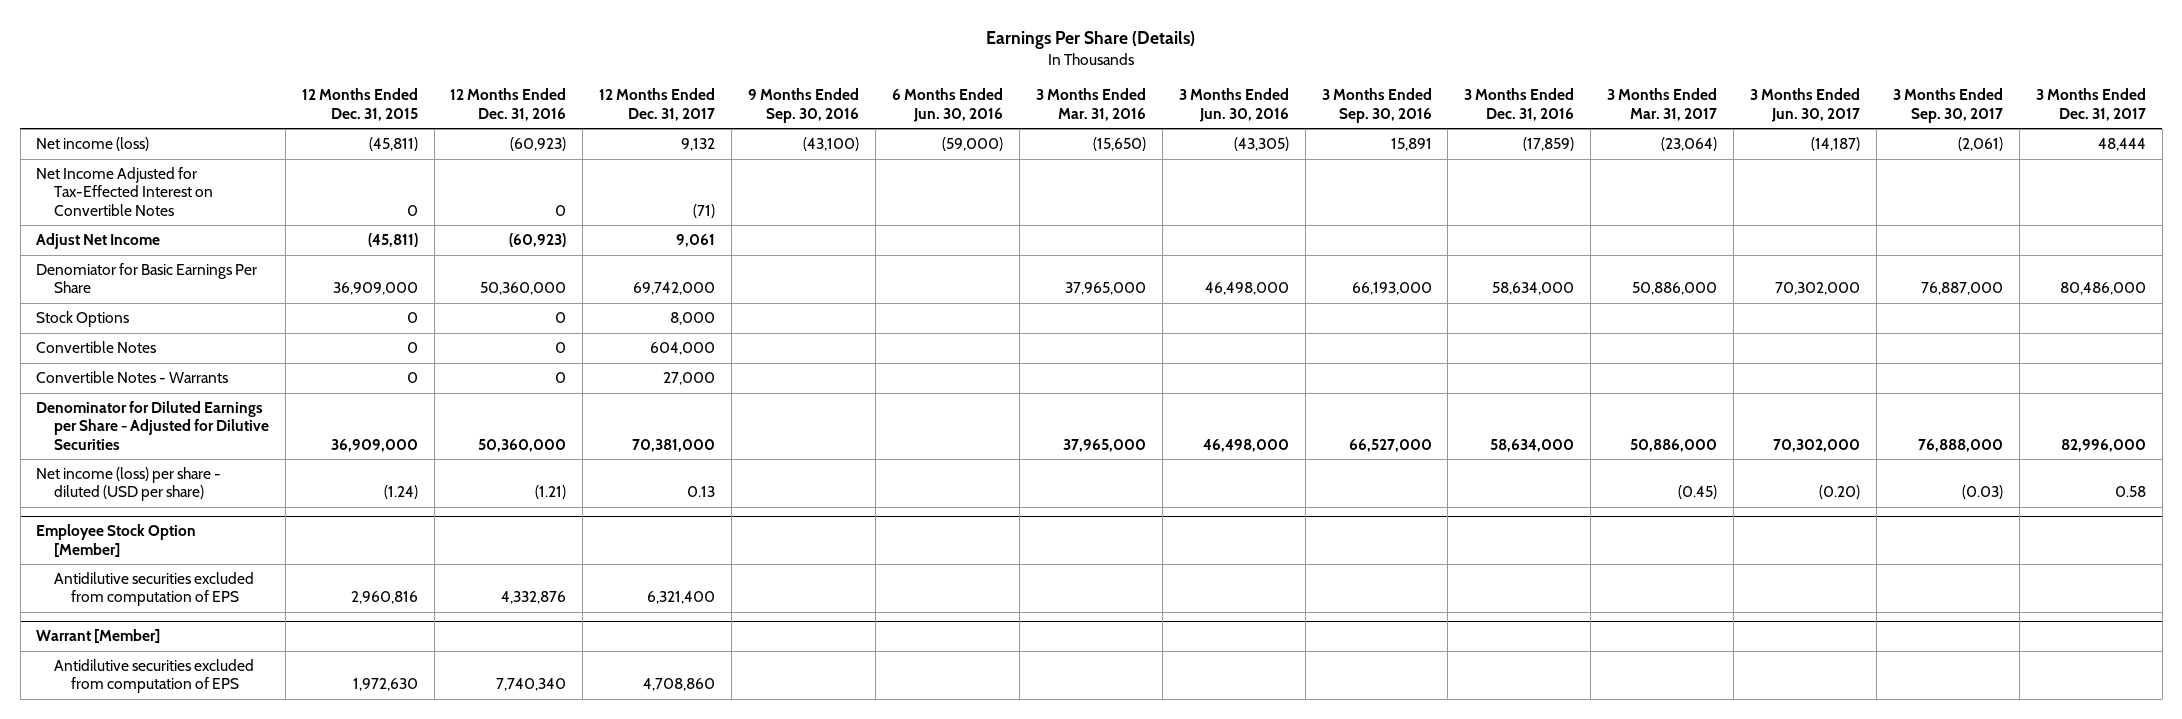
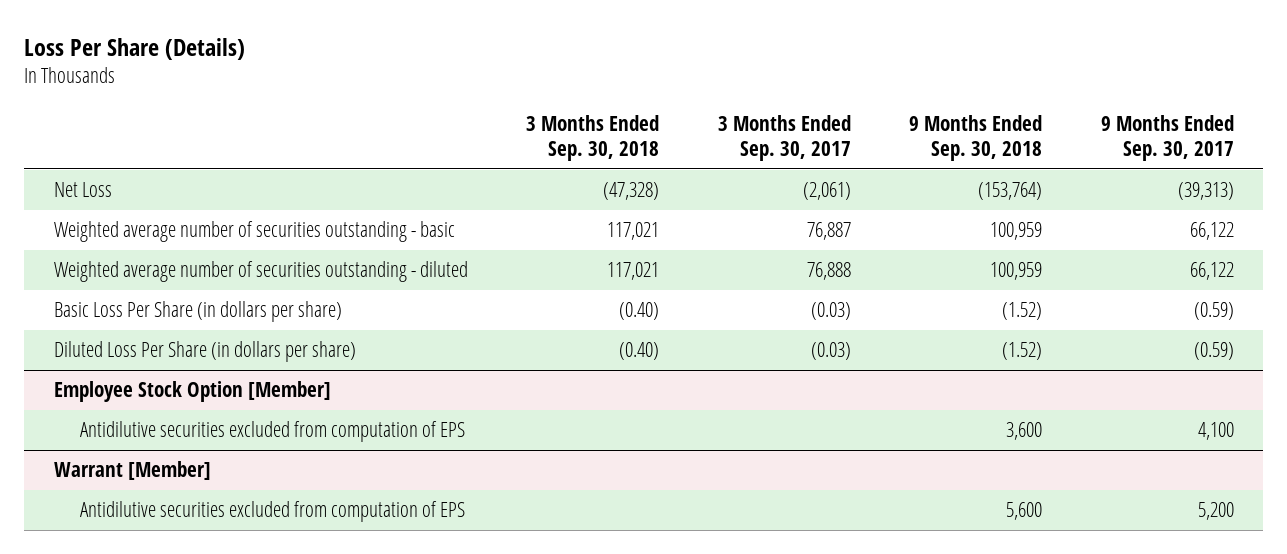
- Earnings Per Share (Details)
+ Loss Per Share (Details)
- | 12 Months Ended Dec. 31, 2015 | 12 Months Ended Dec. 31, 2016 | 12 Months Ended Dec. 31, 2017 | 9 Months Ended Sep. 30, 2016 | 6 Months Ended Jun. 30, 2016 | 3 Months Ended Mar. 31, 2016 | 3 Months Ended Jun. 30, 2016 | 3 Months Ended Sep. 30, 2016 | 3 Months Ended Dec. 31, 2016 | 3 Months Ended Mar. 31, 2017 | 3 Months Ended Jun. 30, 2017 | 3 Months Ended Sep. 30, 2017 | 3 Months Ended Dec. 31, 2017
+ | 3 Months Ended Sep. 30, 2018 | 3 Months Ended Sep. 30, 2017 | 9 Months Ended Sep. 30, 2018 | 9 Months Ended Sep. 30, 2017
- Net income (loss) | (45,811) | (60,923) | 9,132 | (43,100) | (59,000) | (15,650) | (43,305) | 15,891 | (17,859) | (23,064) | (14,187) | (2,061) | 48,444
- Net Income Adjusted for Tax-Effected Interest on Convertible Notes | 0 | 0 | (71) | | | | | | | | | |
- Adjust Net Income | (45,811) | (60,923) | 9,061 | | | | | | | | | |
- Denomiator for Basic Earnings Per Share | 36,909,000 | 50,360,000 | 69,742,000 | | | 37,965,000 | 46,498,000 | 66,193,000 | 58,634,000 | 50,886,000 | 70,302,000 | 76,887,000 | 80,486,000
- Stock Options | 0 | 0 | 8,000 | | | | | | | | | |
- Convertible Notes | 0 | 0 | 604,000 | | | | | | | | | |
- Convertible Notes - Warrants | 0 | 0 | 27,000 | | | | | | | | | |
- Denominator for Diluted Earnings per Share - Adjusted for Dilutive Securities | 36,909,000 | 50,360,000 | 70,381,000 | | | 37,965,000 | 46,498,000 | 66,527,000 | 58,634,000 | 50,886,000 | 70,302,000 | 76,888,000 | 82,996,000
- Net income (loss) per share - diluted (USD per share) | (1.24) | (1.21) | 0.13 | | | | | | | (0.45) | (0.20) | (0.03) | 0.58
+ Net Loss | (47,328) | (2,061) | (153,764) | (39,313)
+ Weighted average number of securities outstanding - basic | 117,021 | 76,887 | 100,959 | 66,122
+ Weighted average number of securities outstanding - diluted | 117,021 | 76,888 | 100,959 | 66,122
+ Basic Loss Per Share (in dollars per share) | (0.40) | (0.03) | (1.52) | (0.59)
+ Diluted Loss Per Share (in dollars per share) | (0.40) | (0.03) | (1.52) | (0.59)

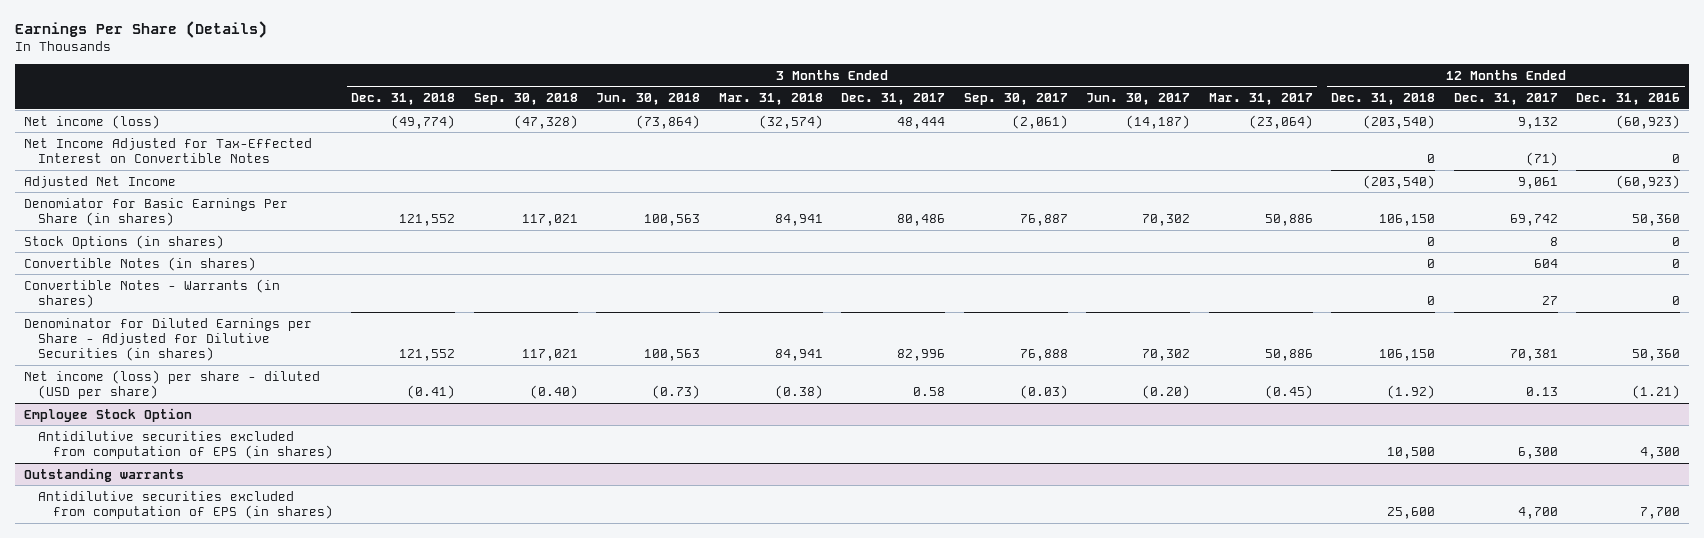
- Loss Per Share (Details)
+ Earnings Per Share (Details)
- | 3 Months Ended Sep. 30, 2018 | 3 Months Ended Sep. 30, 2017 | 9 Months Ended Sep. 30, 2018 | 9 Months Ended Sep. 30, 2017
+ | 3 Months Ended Dec. 31, 2018 | 3 Months Ended Sep. 30, 2018 | 3 Months Ended Jun. 30, 2018 | 3 Months Ended Mar. 31, 2018 | 3 Months Ended Dec. 31, 2017 | 3 Months Ended Sep. 30, 2017 | 3 Months Ended Jun. 30, 2017 | 3 Months Ended Mar. 31, 2017 | 12 Months Ended Dec. 31, 2018 | 12 Months Ended Dec. 31, 2017 | 12 Months Ended Dec. 31, 2016
- Net Loss | (47,328) | (2,061) | (153,764) | (39,313)
- Weighted average number of securities outstanding - basic | 117,021 | 76,887 | 100,959 | 66,122
- Weighted average number of securities outstanding - diluted | 117,021 | 76,888 | 100,959 | 66,122
- Basic Loss Per Share (in dollars per share) | (0.40) | (0.03) | (1.52) | (0.59)
- Diluted Loss Per Share (in dollars per share) | (0.40) | (0.03) | (1.52) | (0.59)
- Employee Stock Option [Member]
- Antidilutive securities excluded from computation of EPS | | | 3,600 | 4,100
- Warrant [Member]
- Antidilutive securities excluded from computation of EPS | | | 5,600 | 5,200
+ Net income (loss) | (49,774) | (47,328) | (73,864) | (32,574) | 48,444 | (2,061) | (14,187) | (23,064) | (203,540) | 9,132 | (60,923)
+ Net Income Adjusted for Tax-Effected Interest on Convertible Notes | | | | | | | | | 0 | (71) | 0
+ Adjusted Net Income | | | | | | | | | (203,540) | 9,061 | (60,923)
+ Denomiator for Basic Earnings Per Share (in shares) | 121,552 | 117,021 | 100,563 | 84,941 | 80,486 | 76,887 | 70,302 | 50,886 | 106,150 | 69,742 | 50,360
+ Stock Options (in shares) | | | | | | | | | 0 | 8 | 0
+ Convertible Notes (in shares) | | | | | | | | | 0 | 604 | 0
+ Convertible Notes - Warrants (in shares) | | | | | | | | | 0 | 27 | 0
+ Denominator for Diluted Earnings per Share - Adjusted for Dilutive Securities (in shares) | 121,552 | 117,021 | 100,563 | 84,941 | 82,996 | 76,888 | 70,302 | 50,886 | 106,150 | 70,381 | 50,360
+ Net income (loss) per share - diluted (USD per share) | (0.41) | (0.40) | (0.73) | (0.38) | 0.58 | (0.03) | (0.20) | (0.45) | (1.92) | 0.13 | (1.21)
+ Employee Stock Option
+ Antidilutive securities excluded from computation of EPS (in shares) | | | | | | | | | 10,500 | 6,300 | 4,300
+ Outstanding warrants
+ Antidilutive securities excluded from computation of EPS (in shares) | | | | | | | | | 25,600 | 4,700 | 7,700

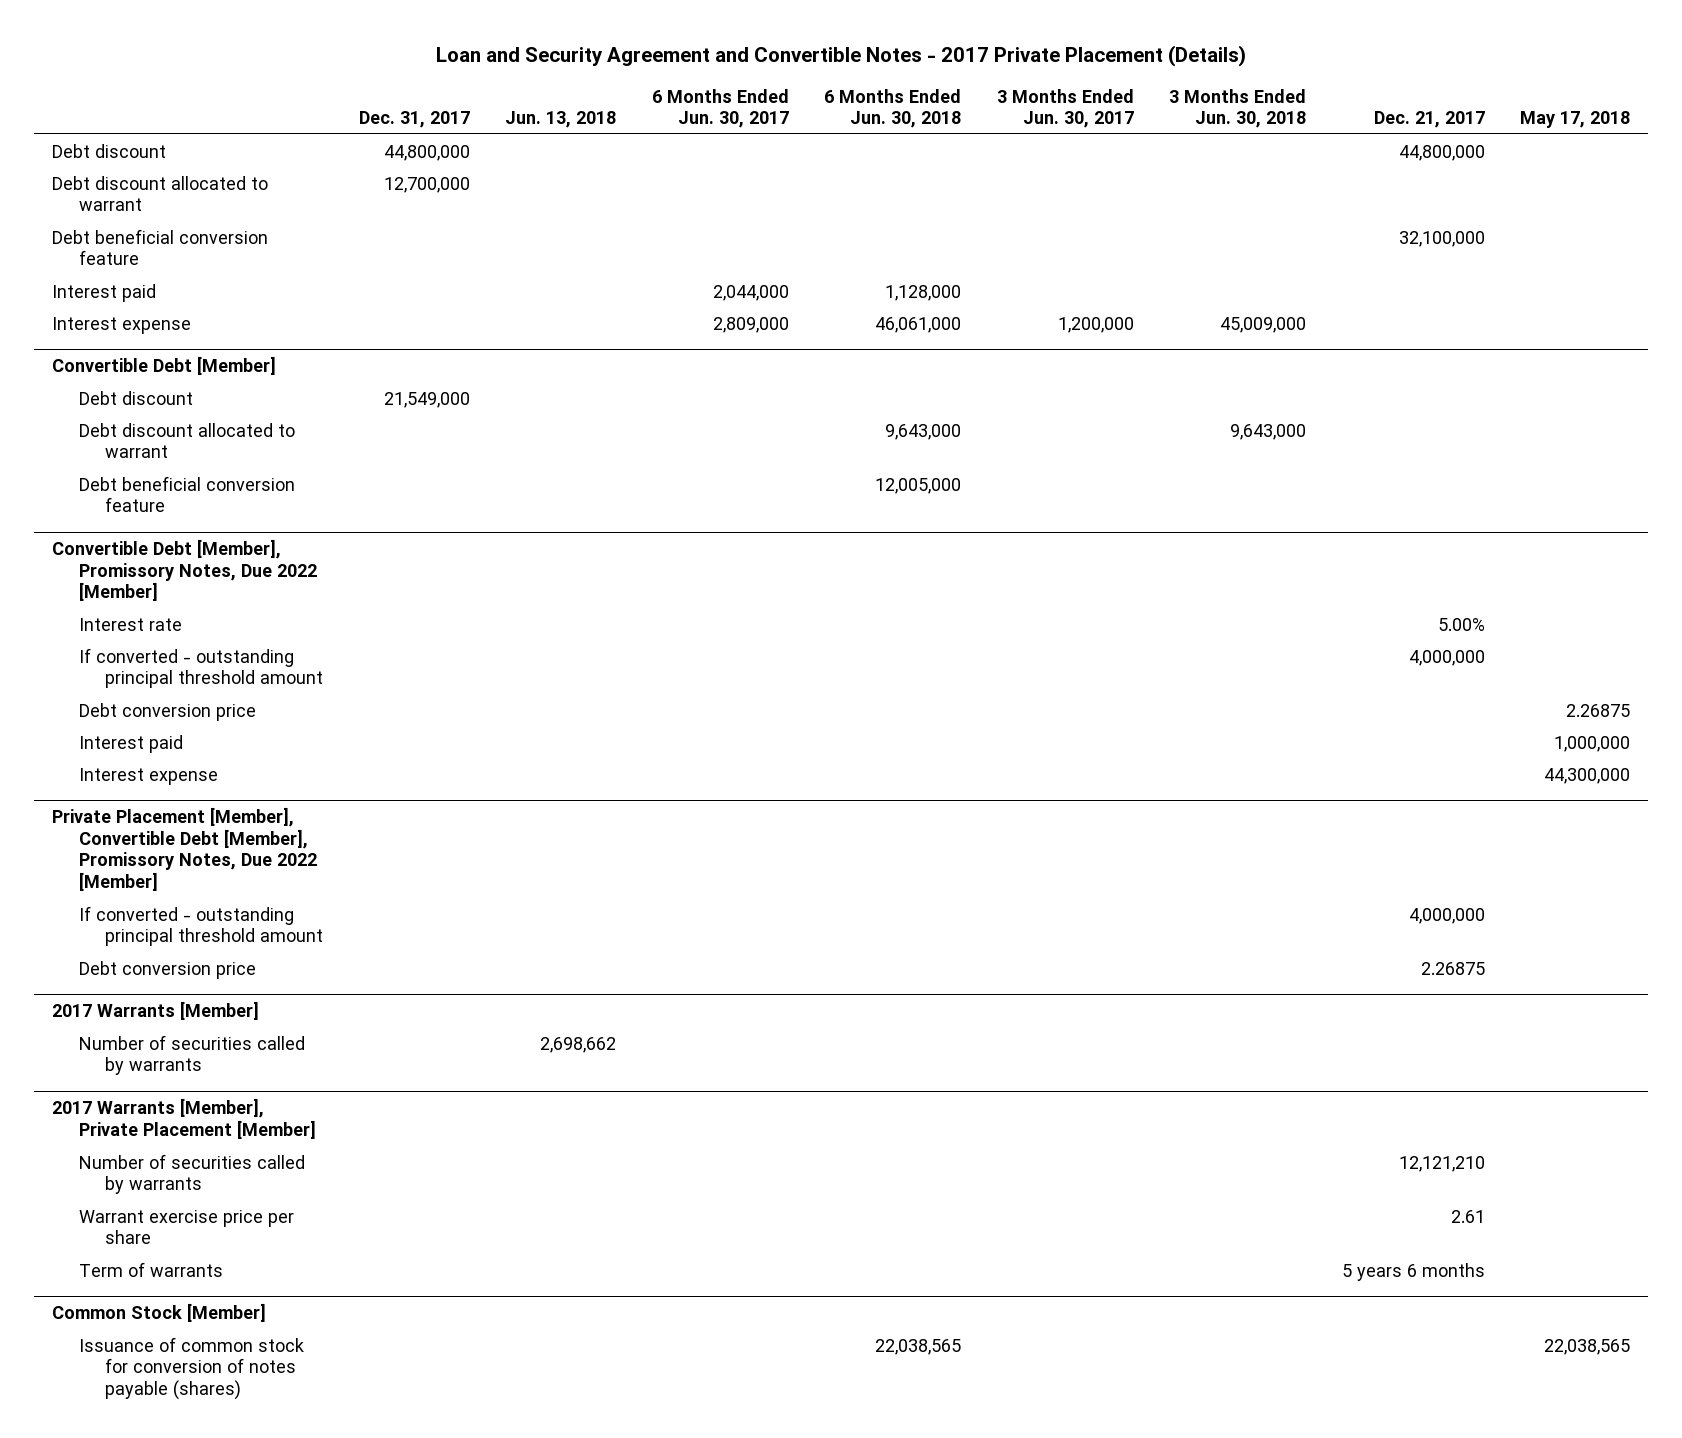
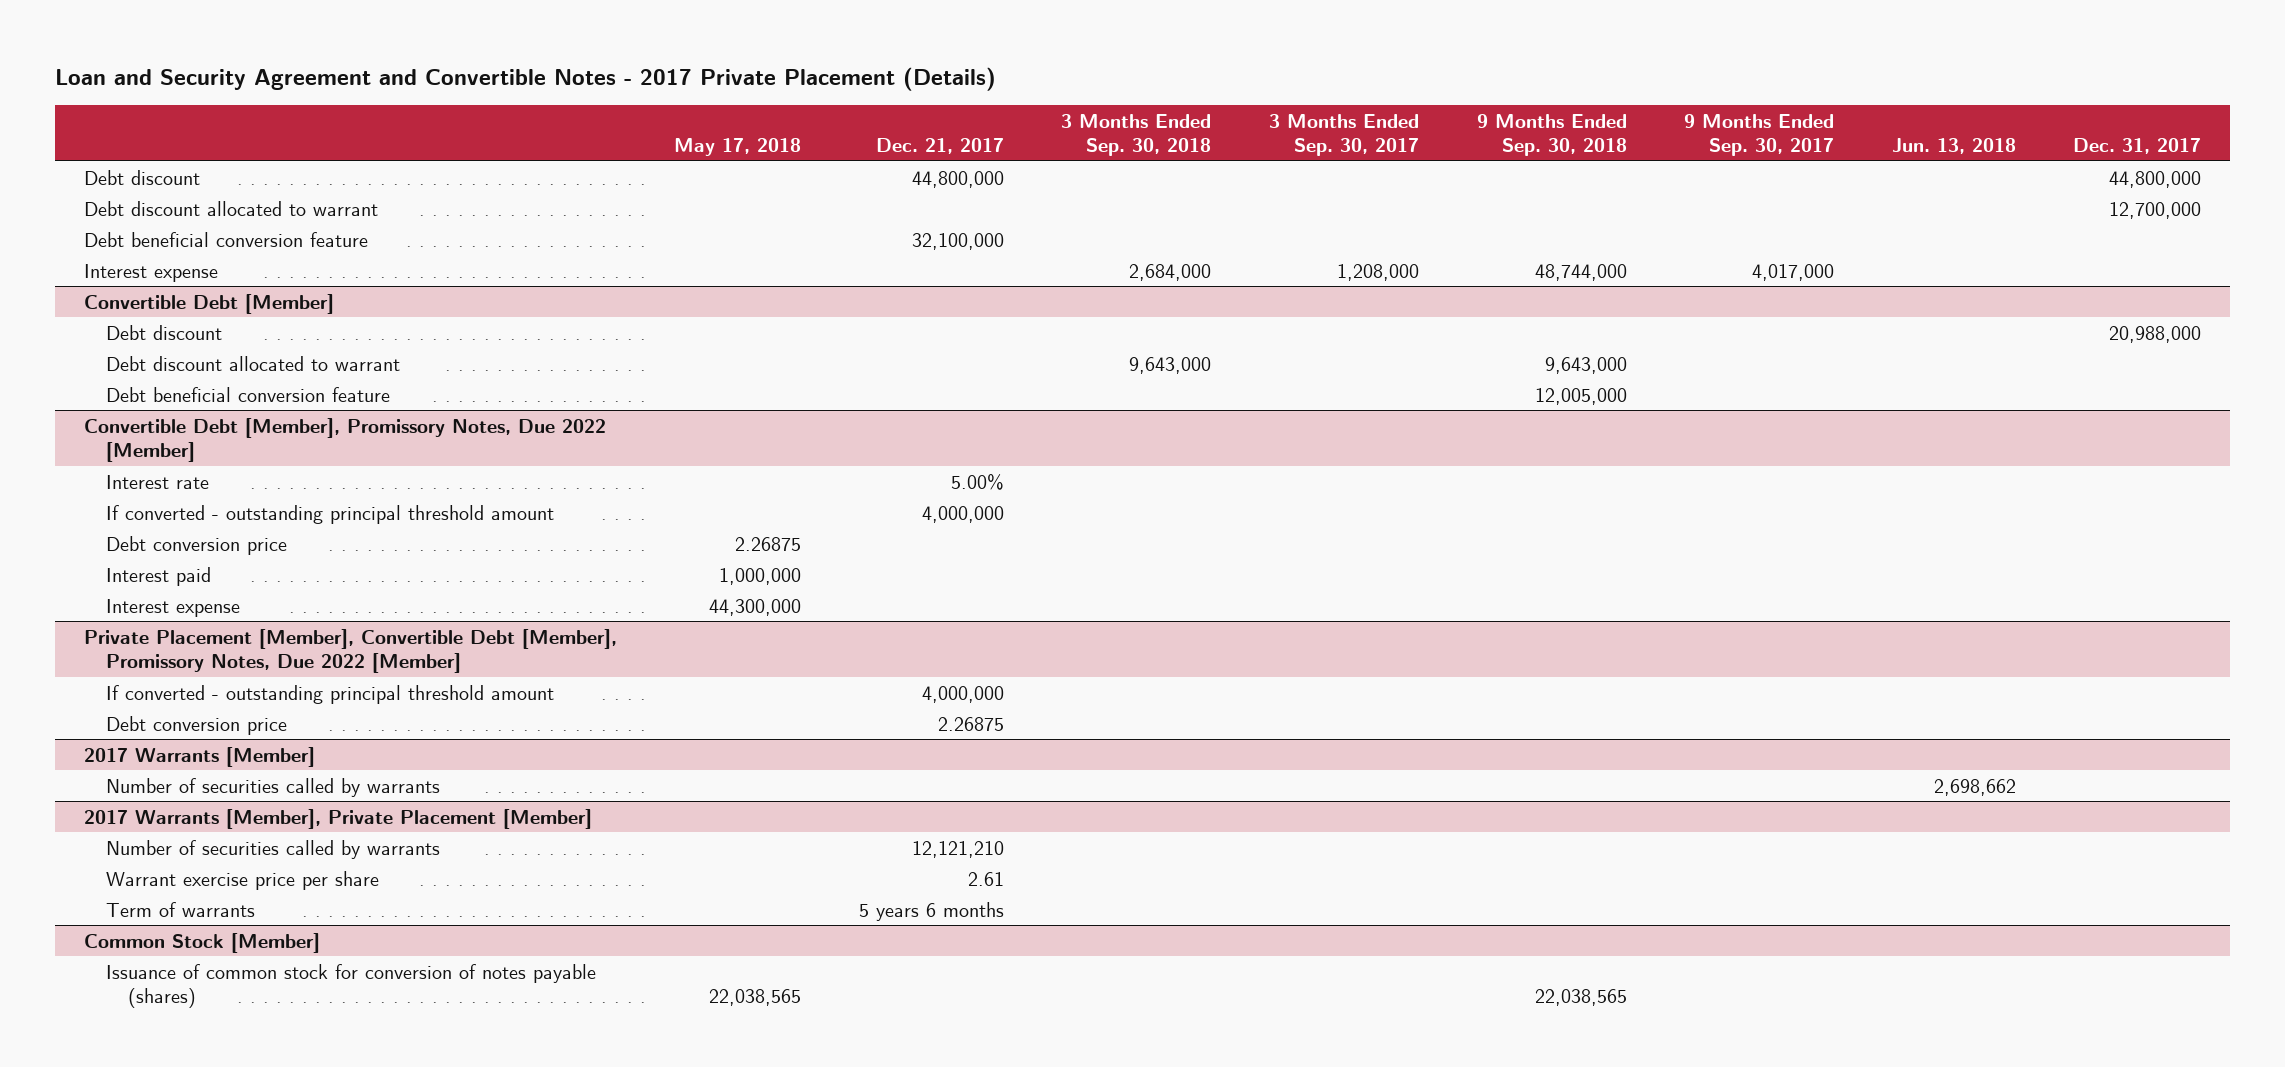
- | Dec. 31, 2017 | Jun. 13, 2018 | 6 Months Ended Jun. 30, 2017 | 6 Months Ended Jun. 30, 2018 | 3 Months Ended Jun. 30, 2017 | 3 Months Ended Jun. 30, 2018 | Dec. 21, 2017 | May 17, 2018
+ | May 17, 2018 | Dec. 21, 2017 | 3 Months Ended Sep. 30, 2018 | 3 Months Ended Sep. 30, 2017 | 9 Months Ended Sep. 30, 2018 | 9 Months Ended Sep. 30, 2017 | Jun. 13, 2018 | Dec. 31, 2017
- Interest paid | | | 2,044,000 | 1,128,000 | | | |
@ Convertible Debt [Member]
- Debt discount | 21,549,000 | | | | | | |
+ Debt discount | | | | | | | | 20,988,000

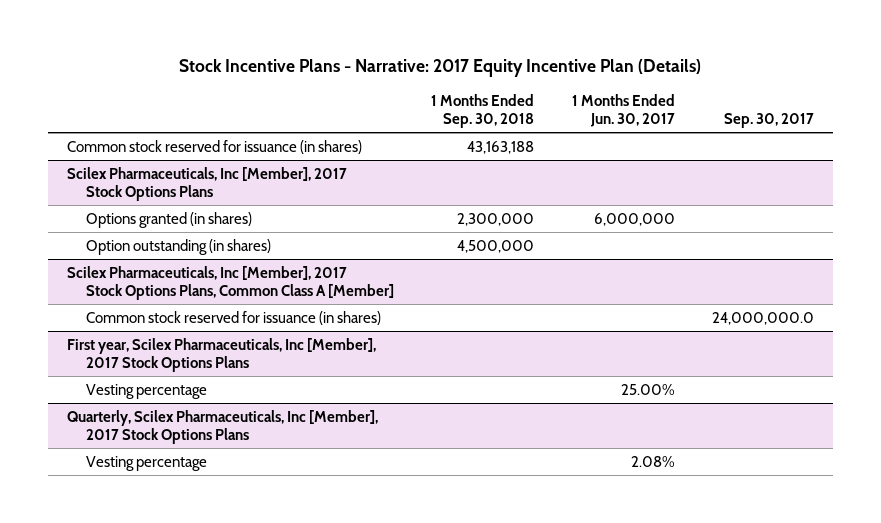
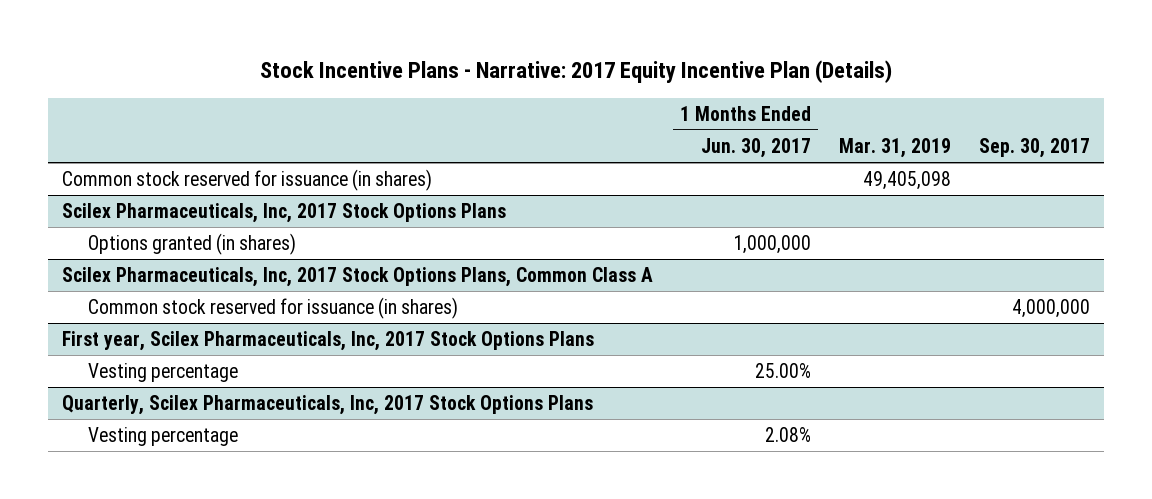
- | 1 Months Ended Sep. 30, 2018 | 1 Months Ended Jun. 30, 2017 | Sep. 30, 2017
+ | 1 Months Ended Jun. 30, 2017 | Mar. 31, 2019 | Sep. 30, 2017
- Scilex Pharmaceuticals, Inc [Member], 2017 Stock Options Plans
- Options granted (in shares) | 2,300,000 | 6,000,000 |
- Option outstanding (in shares) | 4,500,000 | |
- Scilex Pharmaceuticals, Inc [Member], 2017 Stock Options Plans, Common Class A [Member]
- Common stock reserved for issuance (in shares) | | | 24,000,000.0
- First year, Scilex Pharmaceuticals, Inc [Member], 2017 Stock Options Plans
+ Scilex Pharmaceuticals, Inc, 2017 Stock Options Plans
+ Options granted (in shares) | 1,000,000 | |
+ Scilex Pharmaceuticals, Inc, 2017 Stock Options Plans, Common Class A
+ Common stock reserved for issuance (in shares) | | | 4,000,000
+ First year, Scilex Pharmaceuticals, Inc, 2017 Stock Options Plans
- Quarterly, Scilex Pharmaceuticals, Inc [Member], 2017 Stock Options Plans
+ Quarterly, Scilex Pharmaceuticals, Inc, 2017 Stock Options Plans

